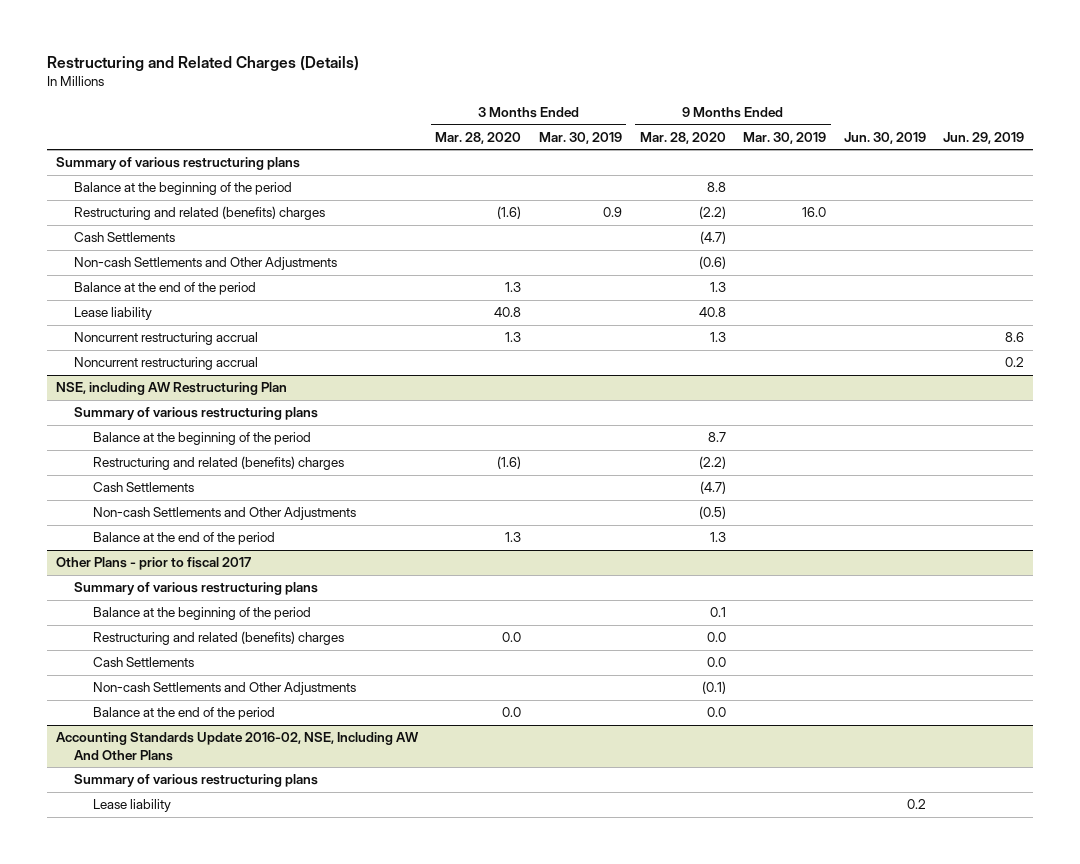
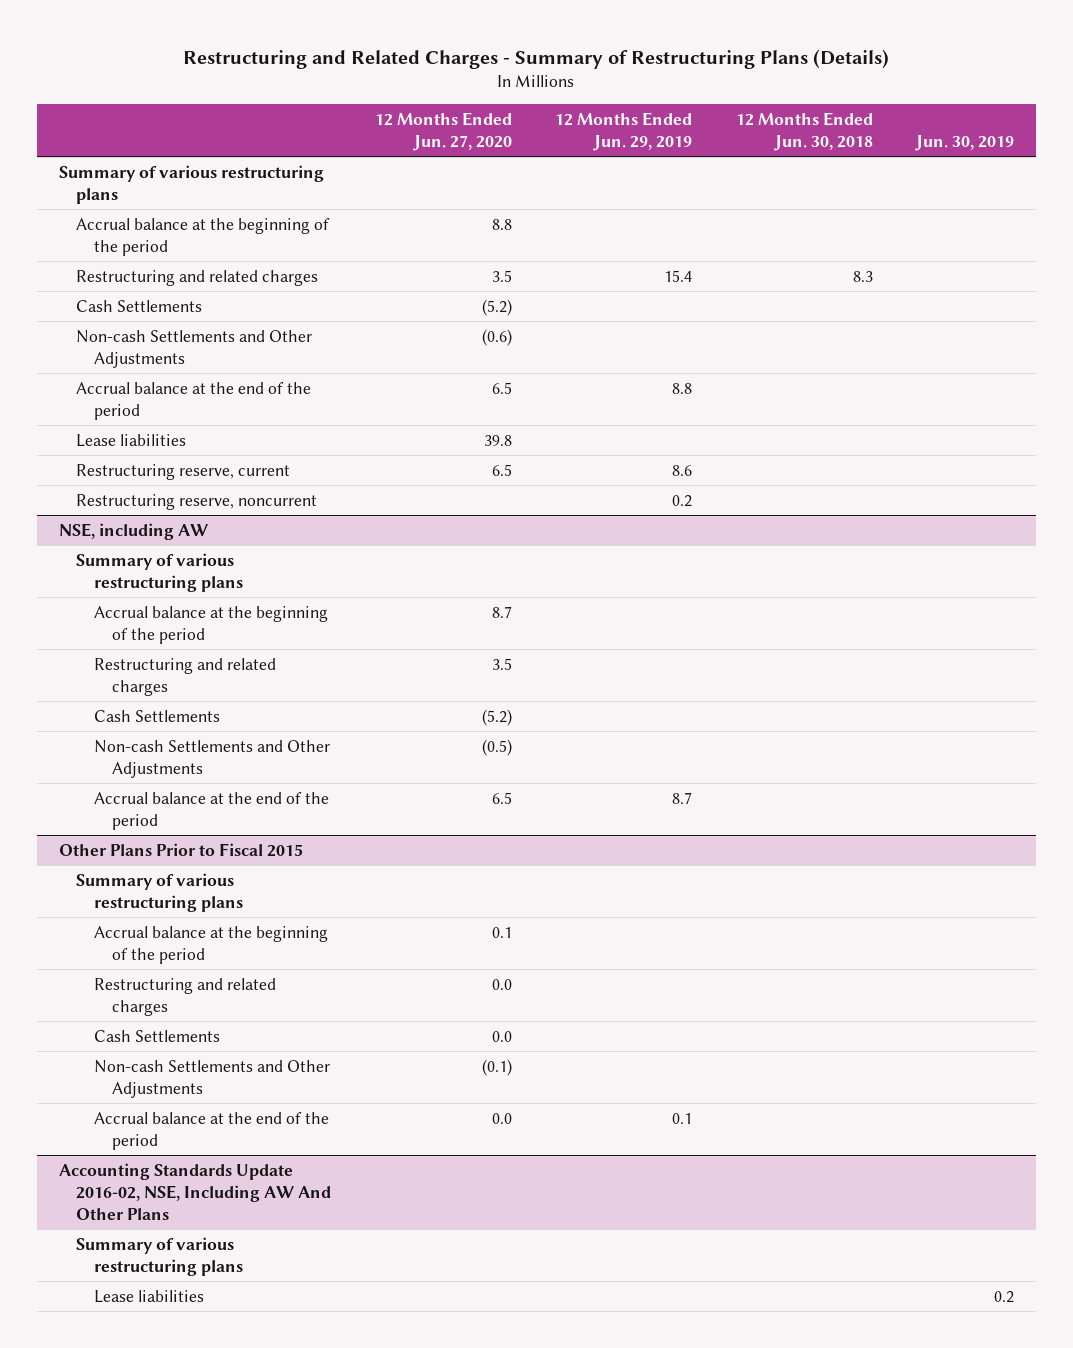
- Restructuring and Related Charges (Details)
+ Restructuring and Related Charges - Summary of Restructuring Plans (Details)
- | 3 Months Ended Mar. 28, 2020 | 3 Months Ended Mar. 30, 2019 | 9 Months Ended Mar. 28, 2020 | 9 Months Ended Mar. 30, 2019 | Jun. 30, 2019 | Jun. 29, 2019
+ | 12 Months Ended Jun. 27, 2020 | 12 Months Ended Jun. 29, 2019 | 12 Months Ended Jun. 30, 2018 | Jun. 30, 2019
- Balance at the beginning of the period | | | 8.8 | | |
- Restructuring and related (benefits) charges | (1.6) | 0.9 | (2.2) | 16.0 | |
+ Accrual balance at the beginning of the period | 8.8 | | |
+ Restructuring and related charges | 3.5 | 15.4 | 8.3 |
- Balance at the end of the period | 1.3 | | 1.3 | | |
- Lease liability | 40.8 | | 40.8 | | |
- Noncurrent restructuring accrual | 1.3 | | 1.3 | | | 8.6
- Noncurrent restructuring accrual | | | | | | 0.2
- NSE, including AW Restructuring Plan
- Summary of various restructuring plans
- Balance at the beginning of the period | | | 8.7 | | |
- Restructuring and related (benefits) charges | (1.6) | | (2.2) | | |
- Cash Settlements | | | (4.7) | | |
- Non-cash Settlements and Other Adjustments | | | (0.5) | | |
- Balance at the end of the period | 1.3 | | 1.3 | | |
- Other Plans - prior to fiscal 2017
- Summary of various restructuring plans
- Balance at the beginning of the period | | | 0.1 | | |
- Restructuring and related (benefits) charges | 0.0 | | 0.0 | | |
- Cash Settlements | | | 0.0 | | |
- Non-cash Settlements and Other Adjustments | | | (0.1) | | |
- Balance at the end of the period | 0.0 | | 0.0 | | |
+ Accrual balance at the end of the period | 6.5 | 8.8 | |
+ Lease liabilities | 39.8 | | |
+ Restructuring reserve, current | 6.5 | 8.6 | |
+ Restructuring reserve, noncurrent | | 0.2 | |
+ NSE, including AW
+ Summary of various restructuring plans
+ Accrual balance at the beginning of the period | 8.7 | | |
+ Restructuring and related charges | 3.5 | | |
+ Cash Settlements | (5.2) | | |
+ Non-cash Settlements and Other Adjustments | (0.5) | | |
+ Accrual balance at the end of the period | 6.5 | 8.7 | |
+ Other Plans Prior to Fiscal 2015
+ Summary of various restructuring plans
+ Accrual balance at the beginning of the period | 0.1 | | |
+ Restructuring and related charges | 0.0 | | |
+ Cash Settlements | 0.0 | | |
+ Non-cash Settlements and Other Adjustments | (0.1) | | |
+ Accrual balance at the end of the period | 0.0 | 0.1 | |
@ Accounting Standards Update 2016-02, NSE, Including AW And Other Plans
- Lease liability | | | | | 0.2 |
+ Lease liabilities | | | | 0.2

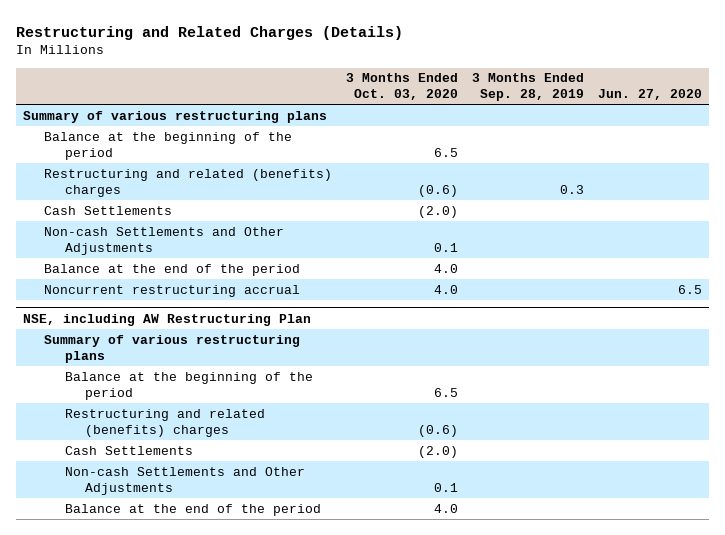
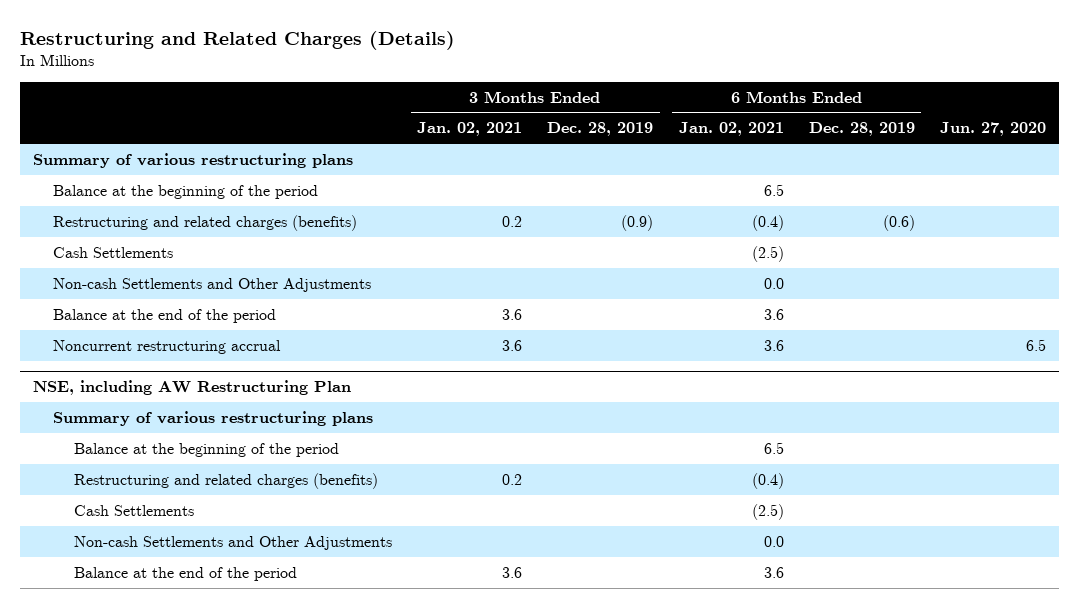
- | 3 Months Ended Oct. 03, 2020 | 3 Months Ended Sep. 28, 2019 | Jun. 27, 2020
+ | 3 Months Ended Jan. 02, 2021 | 3 Months Ended Dec. 28, 2019 | 6 Months Ended Jan. 02, 2021 | 6 Months Ended Dec. 28, 2019 | Jun. 27, 2020
- Restructuring and related (benefits) charges | (0.6) | 0.3 |
+ Restructuring and related charges (benefits) | 0.2 | (0.9) | (0.4) | (0.6) |
@ NSE, including AW Restructuring Plan
- Restructuring and related (benefits) charges | (0.6) | |
+ Restructuring and related charges (benefits) | 0.2 | | (0.4) | |

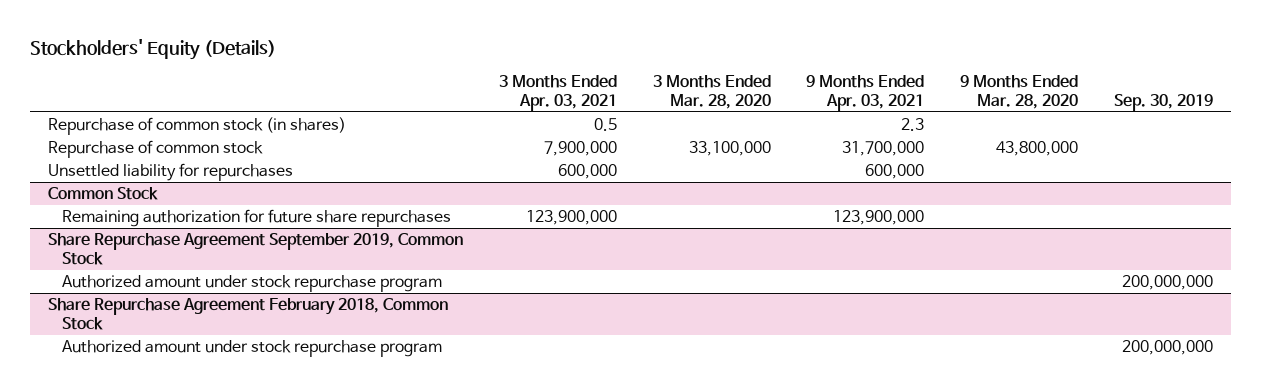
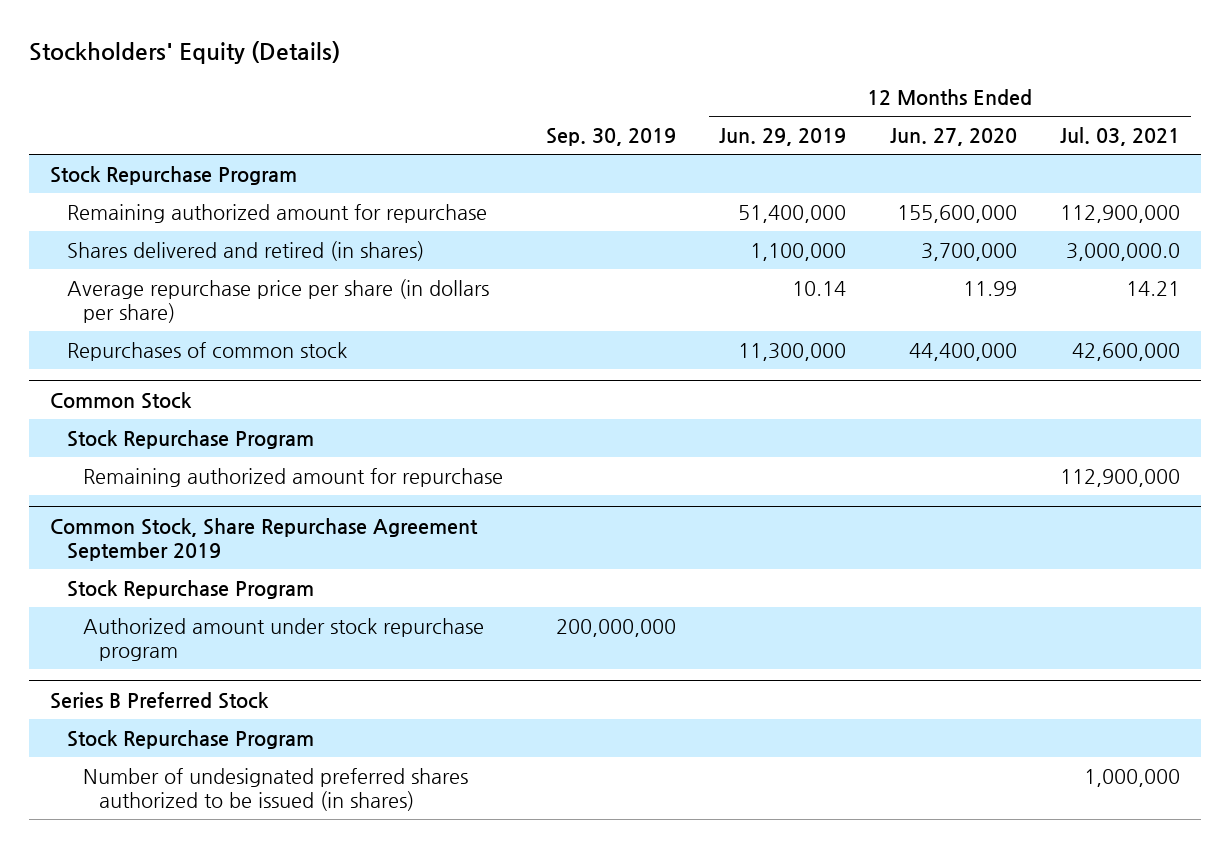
- | 3 Months Ended Apr. 03, 2021 | 3 Months Ended Mar. 28, 2020 | 9 Months Ended Apr. 03, 2021 | 9 Months Ended Mar. 28, 2020 | Sep. 30, 2019
+ | Sep. 30, 2019 | 12 Months Ended Jun. 29, 2019 | 12 Months Ended Jun. 27, 2020 | 12 Months Ended Jul. 03, 2021
- Repurchase of common stock (in shares) | 0.5 | | 2.3 | |
- Repurchase of common stock | 7,900,000 | 33,100,000 | 31,700,000 | 43,800,000 |
- Unsettled liability for repurchases | 600,000 | | 600,000 | |
+ Stock Repurchase Program
+ Remaining authorized amount for repurchase | | 51,400,000 | 155,600,000 | 112,900,000
+ Shares delivered and retired (in shares) | | 1,100,000 | 3,700,000 | 3,000,000.0
+ Average repurchase price per share (in dollars per share) | | 10.14 | 11.99 | 14.21
+ Repurchases of common stock | | 11,300,000 | 44,400,000 | 42,600,000
@ Common Stock
- Remaining authorization for future share repurchases | 123,900,000 | | 123,900,000 | |
- Share Repurchase Agreement September 2019, Common Stock
@ Common Stock
+ Stock Repurchase Program
+ Remaining authorized amount for repurchase | | | | 112,900,000
+ Common Stock, Share Repurchase Agreement September 2019
+ Stock Repurchase Program
- Share Repurchase Agreement February 2018, Common Stock
- Authorized amount under stock repurchase program | | | | | 200,000,000
+ Series B Preferred Stock
+ Stock Repurchase Program
+ Number of undesignated preferred shares authorized to be issued (in shares) | | | | 1,000,000

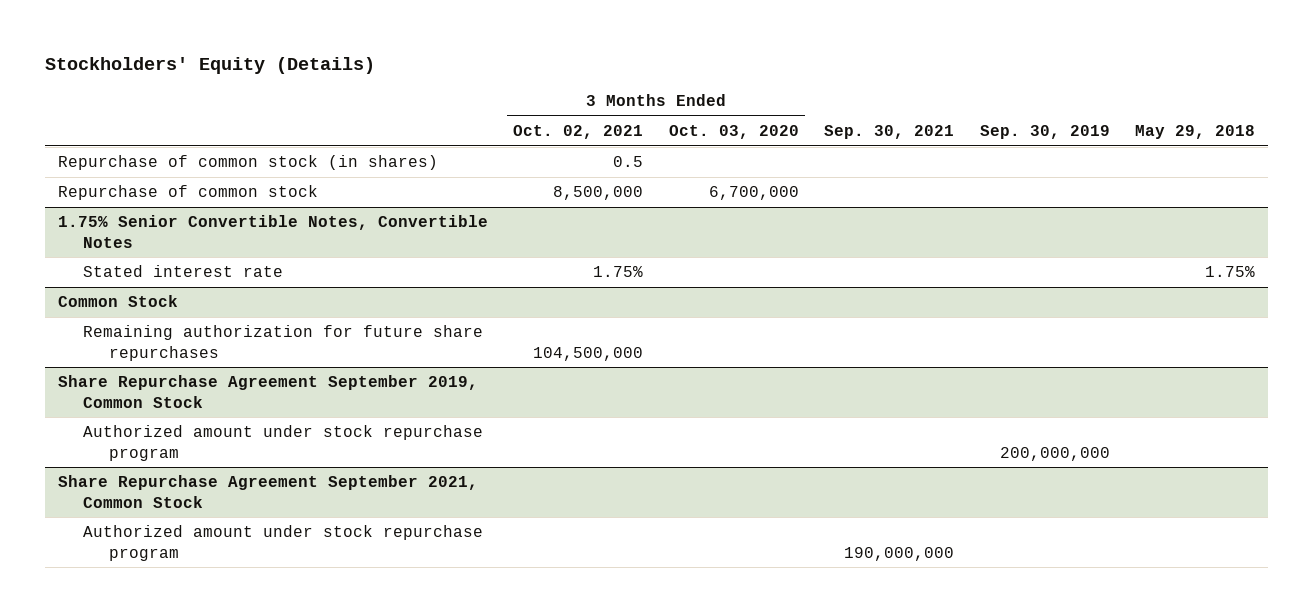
- | Sep. 30, 2019 | 12 Months Ended Jun. 29, 2019 | 12 Months Ended Jun. 27, 2020 | 12 Months Ended Jul. 03, 2021
+ | 3 Months Ended Oct. 02, 2021 | 3 Months Ended Oct. 03, 2020 | Sep. 30, 2021 | Sep. 30, 2019 | May 29, 2018
- Stock Repurchase Program
- Remaining authorized amount for repurchase | | 51,400,000 | 155,600,000 | 112,900,000
- Shares delivered and retired (in shares) | | 1,100,000 | 3,700,000 | 3,000,000.0
- Average repurchase price per share (in dollars per share) | | 10.14 | 11.99 | 14.21
- Repurchases of common stock | | 11,300,000 | 44,400,000 | 42,600,000
+ Repurchase of common stock (in shares) | 0.5 | | | |
+ Repurchase of common stock | 8,500,000 | 6,700,000 | | |
+ 1.75% Senior Convertible Notes, Convertible Notes
+ Stated interest rate | 1.75% | | | | 1.75%
@ Common Stock
- Stock Repurchase Program
- Remaining authorized amount for repurchase | | | | 112,900,000
- Common Stock, Share Repurchase Agreement September 2019
- Stock Repurchase Program
@ Common Stock
+ Remaining authorization for future share repurchases | 104,500,000 | | | |
+ Share Repurchase Agreement September 2019, Common Stock
- Series B Preferred Stock
- Stock Repurchase Program
- Number of undesignated preferred shares authorized to be issued (in shares) | | | | 1,000,000
+ Share Repurchase Agreement September 2021, Common Stock
+ Authorized amount under stock repurchase program | | | 190,000,000 | |

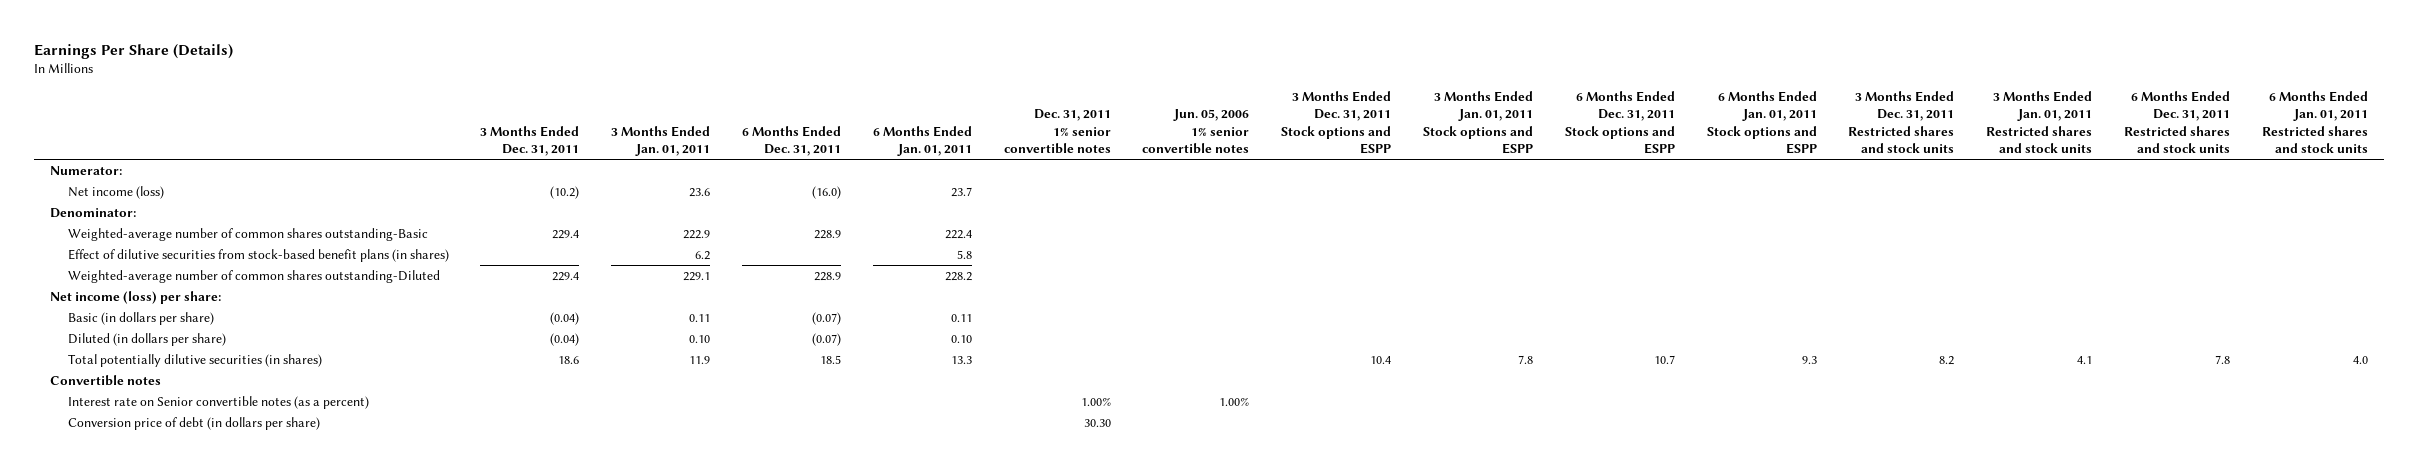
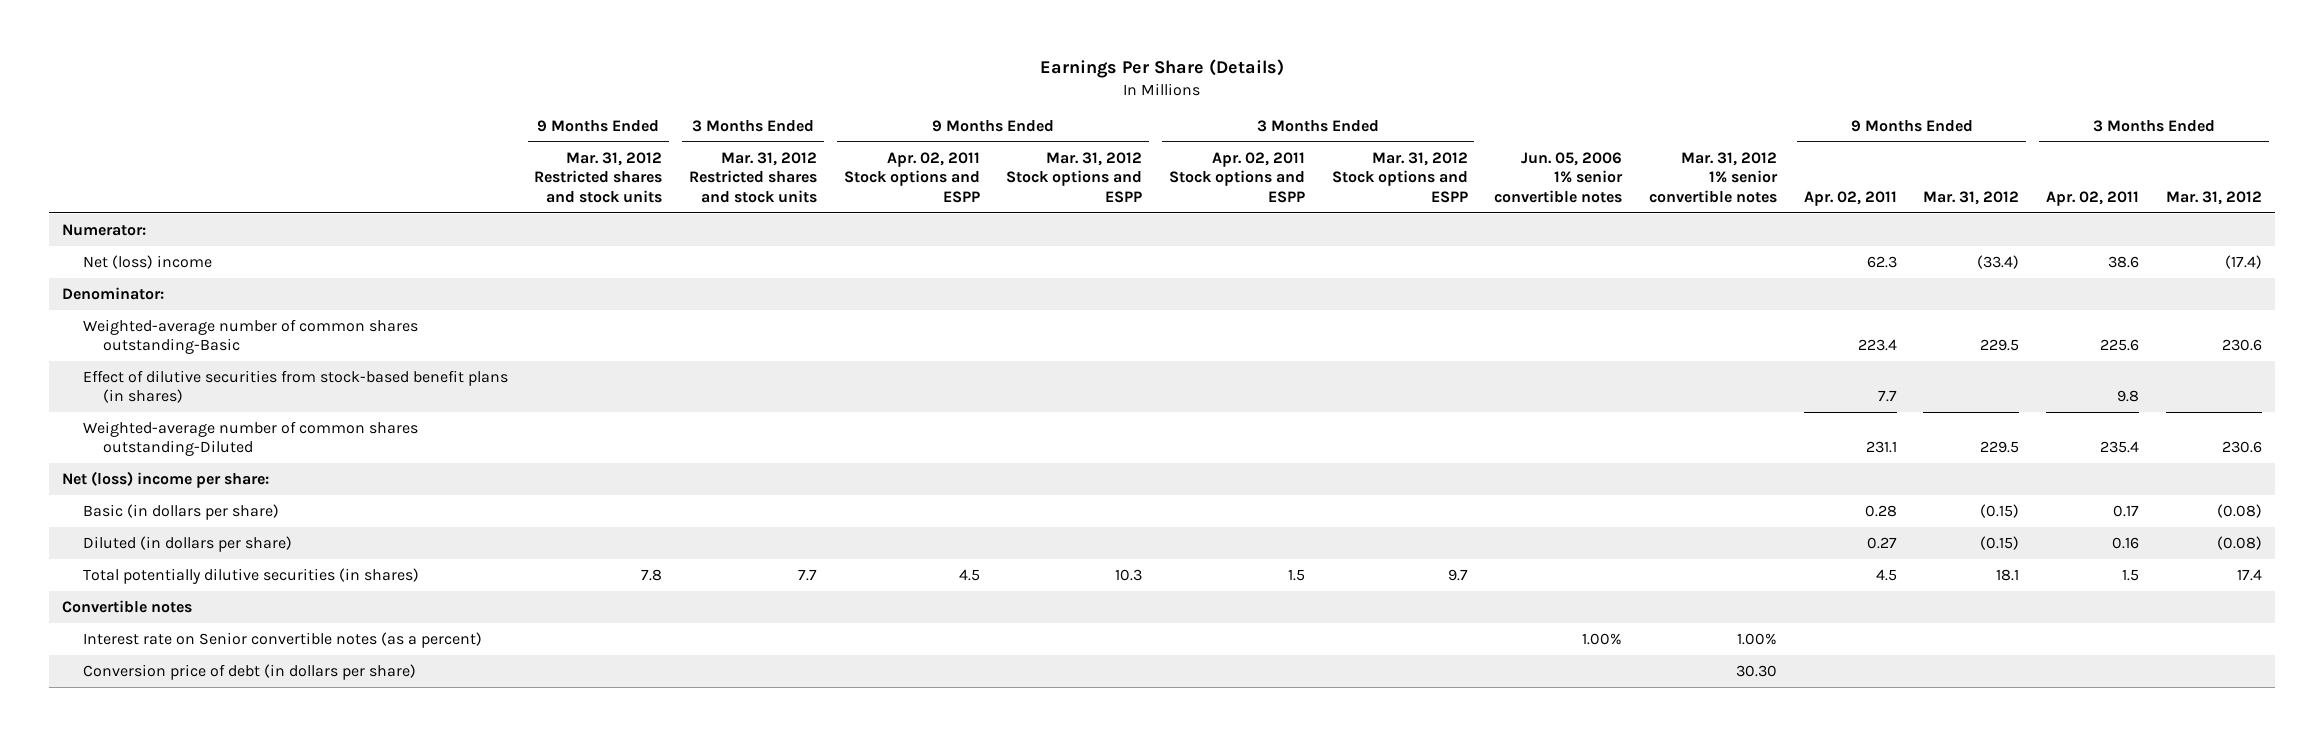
- | 3 Months Ended Dec. 31, 2011 | 3 Months Ended Jan. 01, 2011 | 6 Months Ended Dec. 31, 2011 | 6 Months Ended Jan. 01, 2011 | Dec. 31, 2011 1% senior convertible notes | Jun. 05, 2006 1% senior convertible notes | 3 Months Ended Dec. 31, 2011 Stock options and ESPP | 3 Months Ended Jan. 01, 2011 Stock options and ESPP | 6 Months Ended Dec. 31, 2011 Stock options and ESPP | 6 Months Ended Jan. 01, 2011 Stock options and ESPP | 3 Months Ended Dec. 31, 2011 Restricted shares and stock units | 3 Months Ended Jan. 01, 2011 Restricted shares and stock units | 6 Months Ended Dec. 31, 2011 Restricted shares and stock units | 6 Months Ended Jan. 01, 2011 Restricted shares and stock units
+ | 9 Months Ended Mar. 31, 2012 Restricted shares and stock units | 3 Months Ended Mar. 31, 2012 Restricted shares and stock units | 9 Months Ended Apr. 02, 2011 Stock options and ESPP | 9 Months Ended Mar. 31, 2012 Stock options and ESPP | 3 Months Ended Apr. 02, 2011 Stock options and ESPP | 3 Months Ended Mar. 31, 2012 Stock options and ESPP | Jun. 05, 2006 1% senior convertible notes | Mar. 31, 2012 1% senior convertible notes | 9 Months Ended Apr. 02, 2011 | 9 Months Ended Mar. 31, 2012 | 3 Months Ended Apr. 02, 2011 | 3 Months Ended Mar. 31, 2012
- Net income (loss) | (10.2) | 23.6 | (16.0) | 23.7 | | | | | | | | | |
+ Net (loss) income | | | | | | | | | 62.3 | (33.4) | 38.6 | (17.4)
- Net income (loss) per share:
+ Net (loss) income per share:

